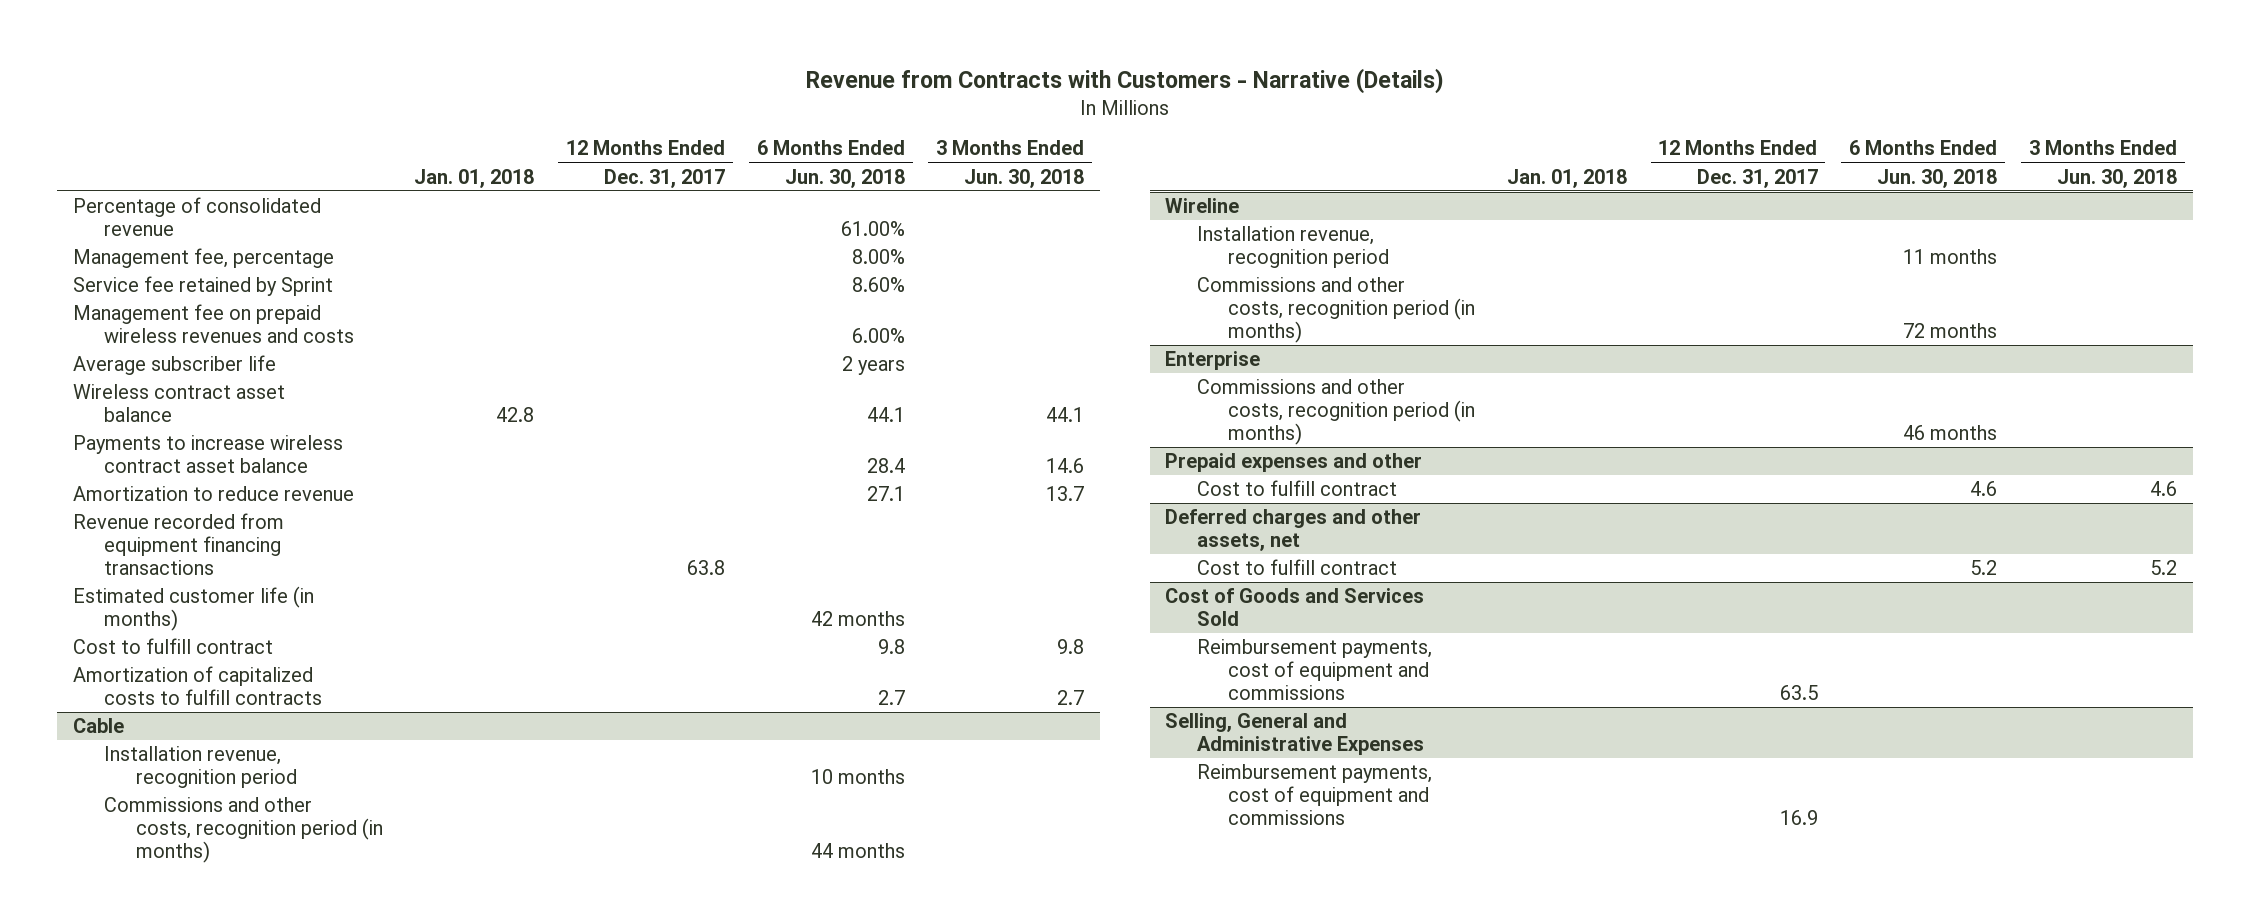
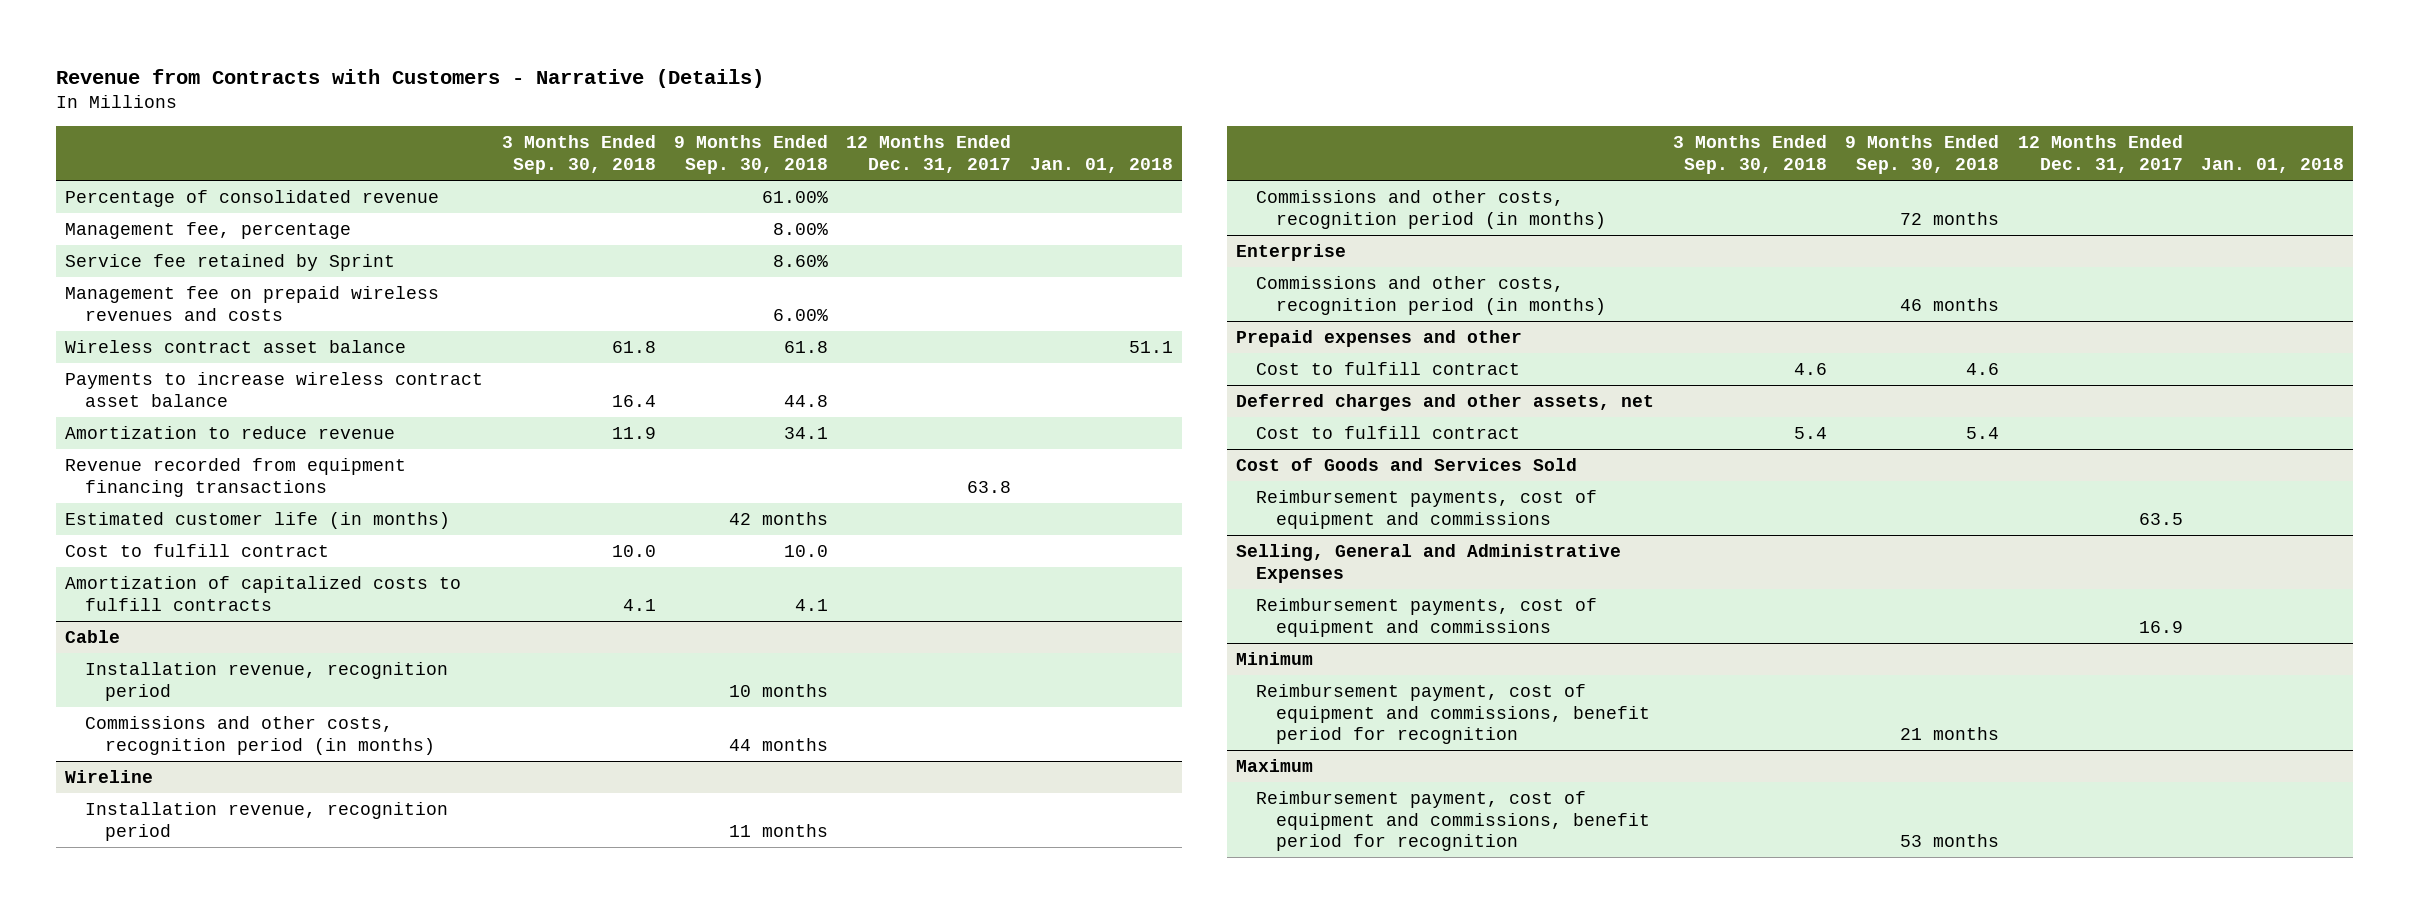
- | Jan. 01, 2018 | 12 Months Ended Dec. 31, 2017 | 6 Months Ended Jun. 30, 2018 | 3 Months Ended Jun. 30, 2018
+ | 3 Months Ended Sep. 30, 2018 | 9 Months Ended Sep. 30, 2018 | 12 Months Ended Dec. 31, 2017 | Jan. 01, 2018
- Average subscriber life | | | 2 years |
- Wireless contract asset balance | 42.8 | | 44.1 | 44.1
+ Wireless contract asset balance | 61.8 | 61.8 | | 51.1
+ Minimum
+ Reimbursement payment, cost of equipment and commissions, benefit period for recognition | | 21 months | |
+ Maximum
+ Reimbursement payment, cost of equipment and commissions, benefit period for recognition | | 53 months | |

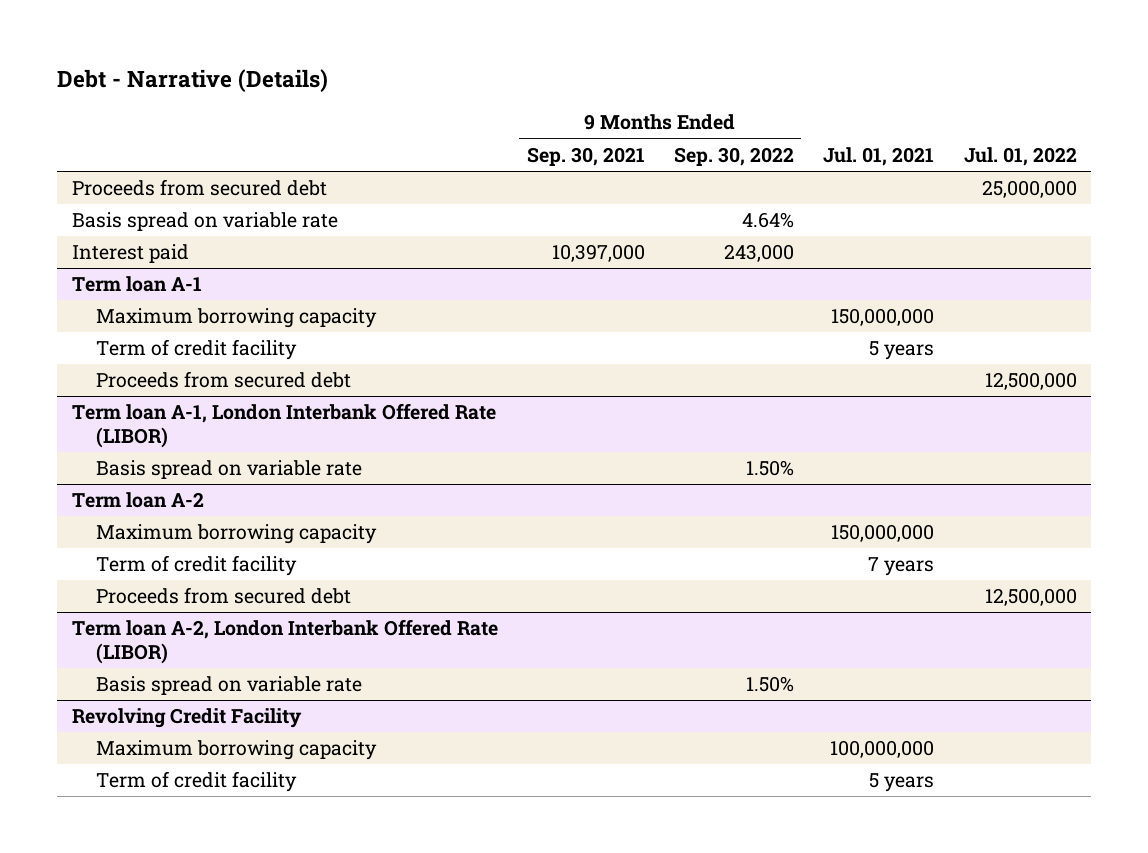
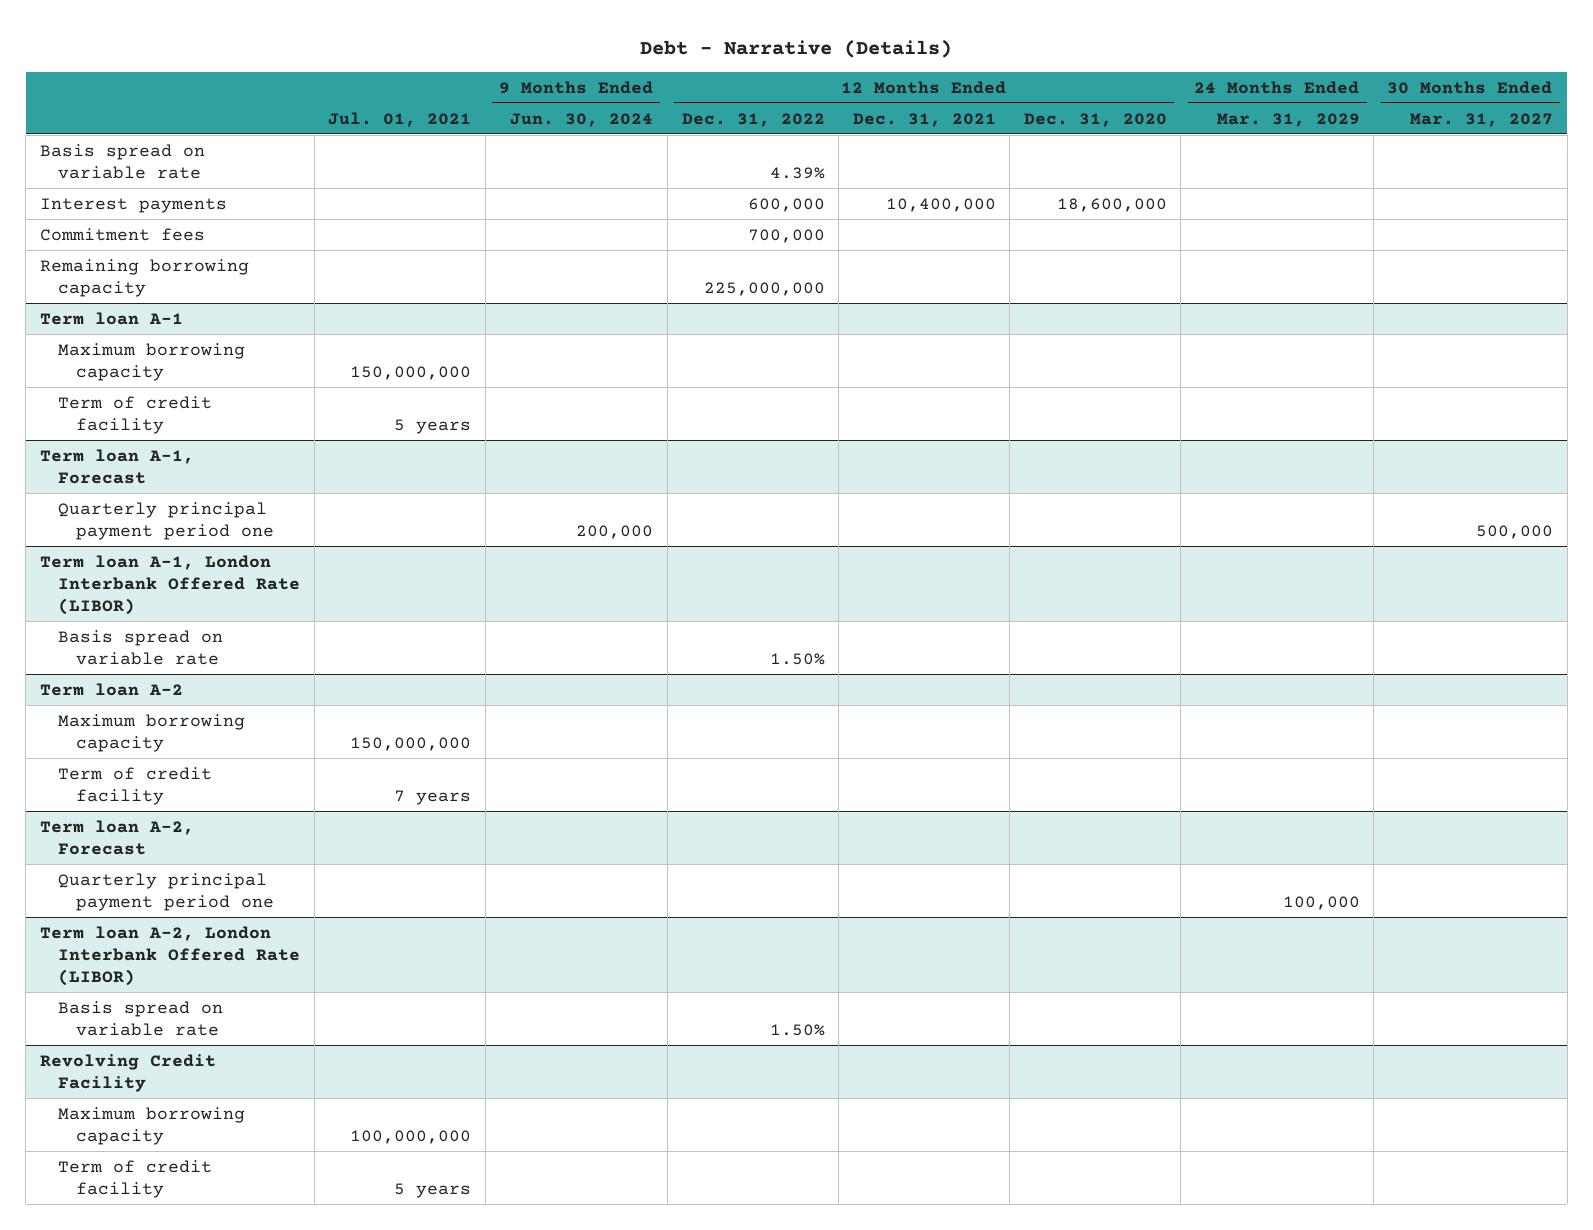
- | 9 Months Ended Sep. 30, 2021 | 9 Months Ended Sep. 30, 2022 | Jul. 01, 2021 | Jul. 01, 2022
+ | Jul. 01, 2021 | 9 Months Ended Jun. 30, 2024 | 12 Months Ended Dec. 31, 2022 | 12 Months Ended Dec. 31, 2021 | 12 Months Ended Dec. 31, 2020 | 24 Months Ended Mar. 31, 2029 | 30 Months Ended Mar. 31, 2027
- Proceeds from secured debt | | | | 25,000,000
- Interest paid | 10,397,000 | 243,000 | |
+ Interest payments | | | 600,000 | 10,400,000 | 18,600,000 | |
+ Commitment fees | | | 700,000 | | | |
+ Remaining borrowing capacity | | | 225,000,000 | | | |
@ Term loan A-1
- Proceeds from secured debt | | | | 12,500,000
+ Term loan A-1, Forecast
+ Quarterly principal payment period one | | 200,000 | | | | | 500,000
@ Term loan A-2
- Proceeds from secured debt | | | | 12,500,000
+ Term loan A-2, Forecast
+ Quarterly principal payment period one | | | | | | 100,000 |

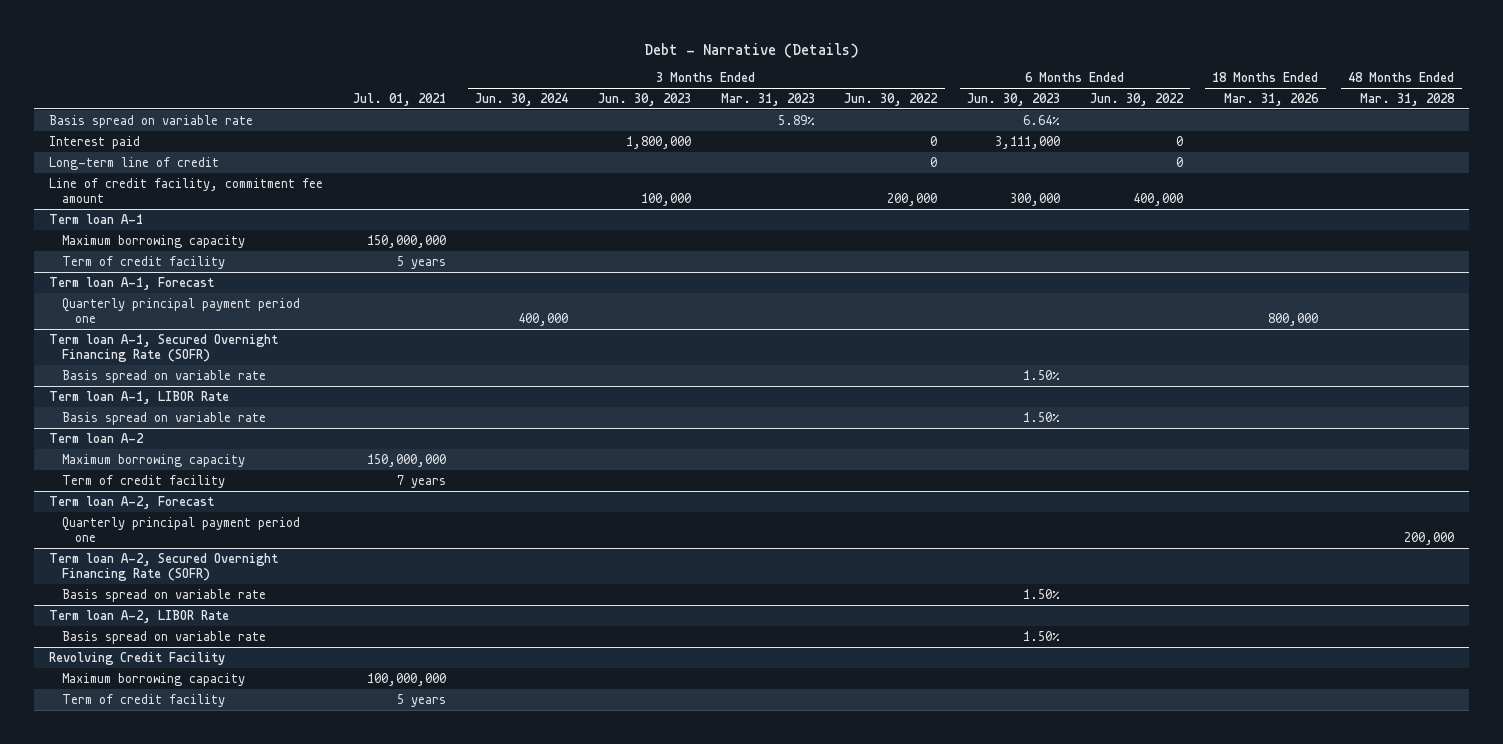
- | Jul. 01, 2021 | 9 Months Ended Jun. 30, 2024 | 12 Months Ended Dec. 31, 2022 | 12 Months Ended Dec. 31, 2021 | 12 Months Ended Dec. 31, 2020 | 24 Months Ended Mar. 31, 2029 | 30 Months Ended Mar. 31, 2027
+ | Jul. 01, 2021 | 3 Months Ended Jun. 30, 2024 | 3 Months Ended Jun. 30, 2023 | 3 Months Ended Mar. 31, 2023 | 3 Months Ended Jun. 30, 2022 | 6 Months Ended Jun. 30, 2023 | 6 Months Ended Jun. 30, 2022 | 18 Months Ended Mar. 31, 2026 | 48 Months Ended Mar. 31, 2028
- Interest payments | | | 600,000 | 10,400,000 | 18,600,000 | |
- Commitment fees | | | 700,000 | | | |
- Remaining borrowing capacity | | | 225,000,000 | | | |
+ Interest paid | | | 1,800,000 | | 0 | 3,111,000 | 0 | |
+ Long-term line of credit | | | | | 0 | | 0 | |
+ Line of credit facility, commitment fee amount | | | 100,000 | | 200,000 | 300,000 | 400,000 | |
- Term loan A-1, London Interbank Offered Rate (LIBOR)
+ Term loan A-1, Secured Overnight Financing Rate (SOFR)
+ Basis spread on variable rate | | | | | | 1.50% | | |
+ Term loan A-1, LIBOR Rate
- Term loan A-2, London Interbank Offered Rate (LIBOR)
+ Term loan A-2, Secured Overnight Financing Rate (SOFR)
+ Basis spread on variable rate | | | | | | 1.50% | | |
+ Term loan A-2, LIBOR Rate

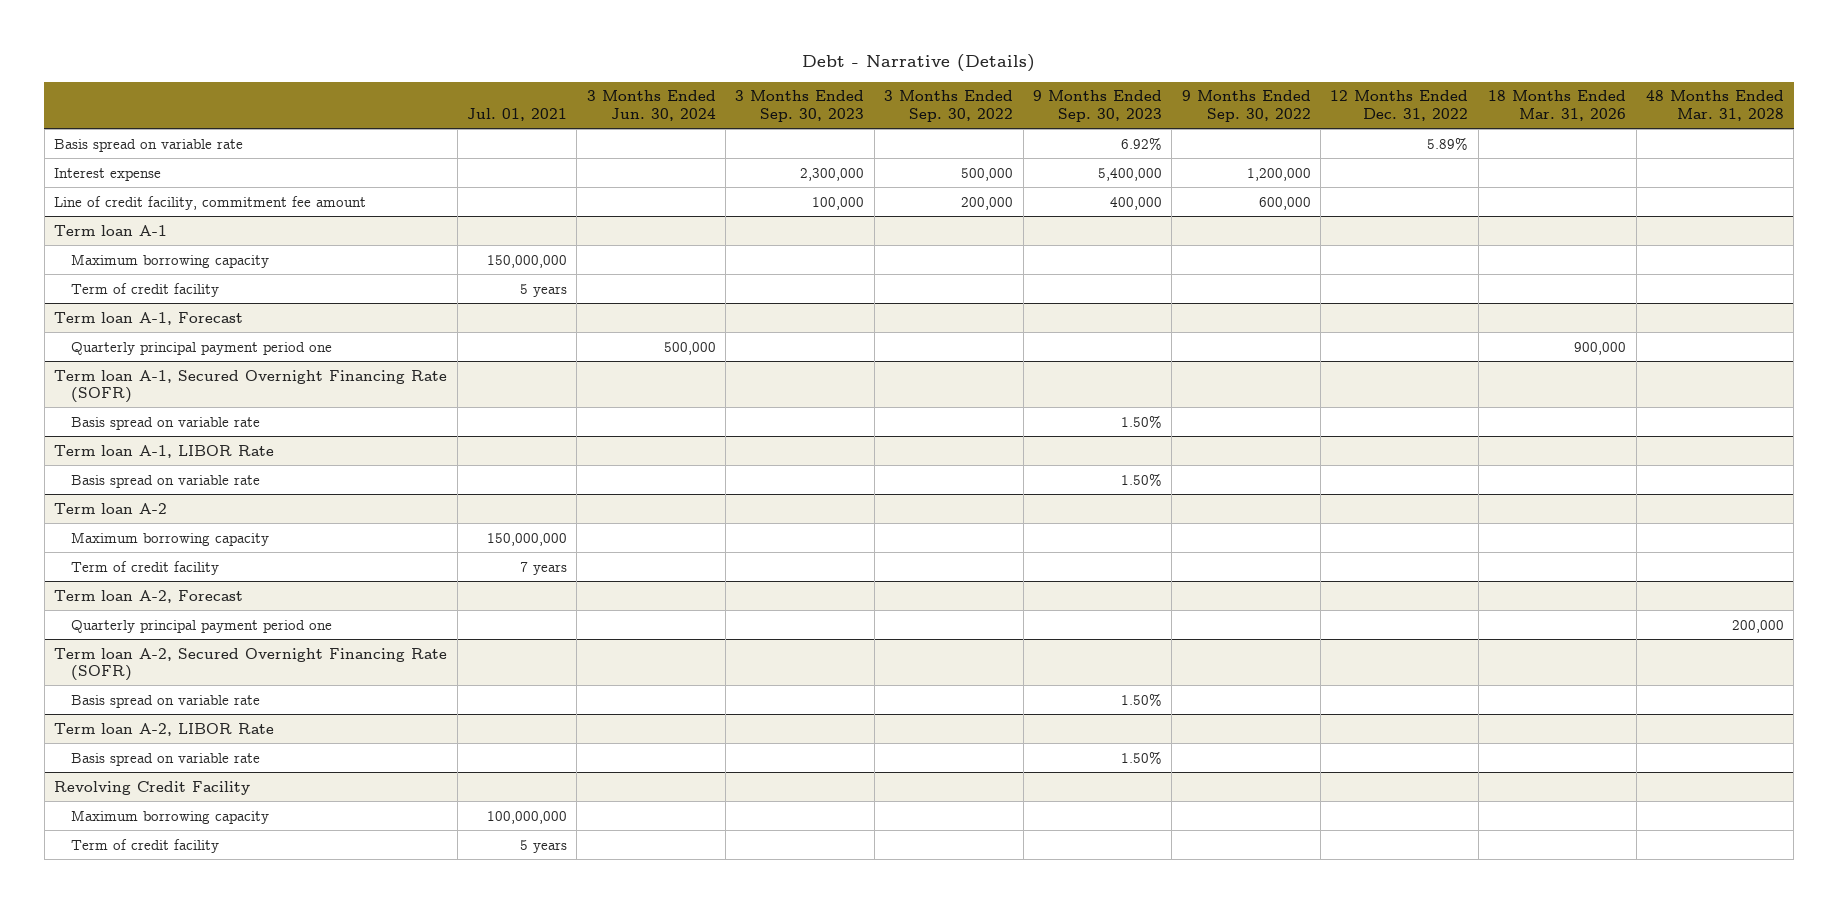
- | Jul. 01, 2021 | 3 Months Ended Jun. 30, 2024 | 3 Months Ended Jun. 30, 2023 | 3 Months Ended Mar. 31, 2023 | 3 Months Ended Jun. 30, 2022 | 6 Months Ended Jun. 30, 2023 | 6 Months Ended Jun. 30, 2022 | 18 Months Ended Mar. 31, 2026 | 48 Months Ended Mar. 31, 2028
+ | Jul. 01, 2021 | 3 Months Ended Jun. 30, 2024 | 3 Months Ended Sep. 30, 2023 | 3 Months Ended Sep. 30, 2022 | 9 Months Ended Sep. 30, 2023 | 9 Months Ended Sep. 30, 2022 | 12 Months Ended Dec. 31, 2022 | 18 Months Ended Mar. 31, 2026 | 48 Months Ended Mar. 31, 2028
- Interest paid | | | 1,800,000 | | 0 | 3,111,000 | 0 | |
- Long-term line of credit | | | | | 0 | | 0 | |
+ Interest expense | | | 2,300,000 | 500,000 | 5,400,000 | 1,200,000 | | |
@ Term loan A-1, Forecast
- Quarterly principal payment period one | | 400,000 | | | | | | 800,000 |
+ Quarterly principal payment period one | | 500,000 | | | | | | 900,000 |

